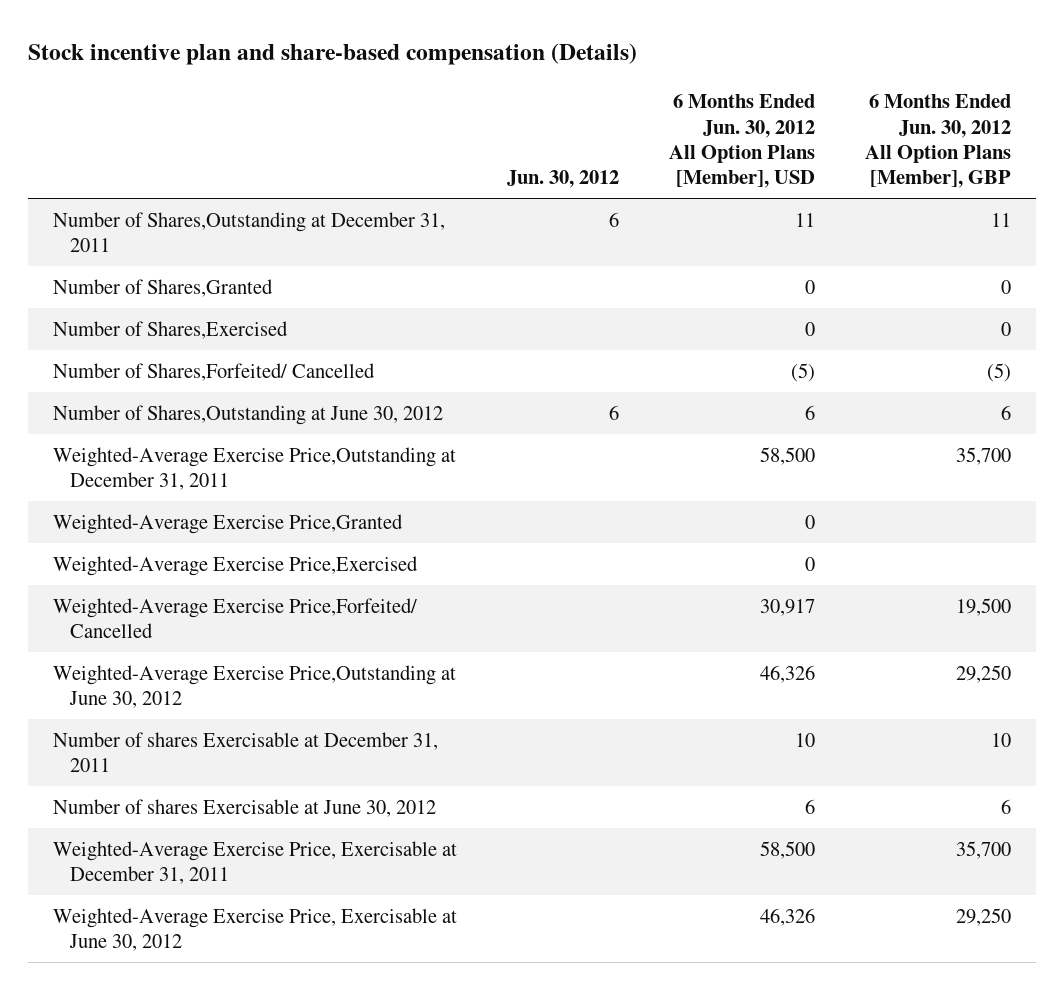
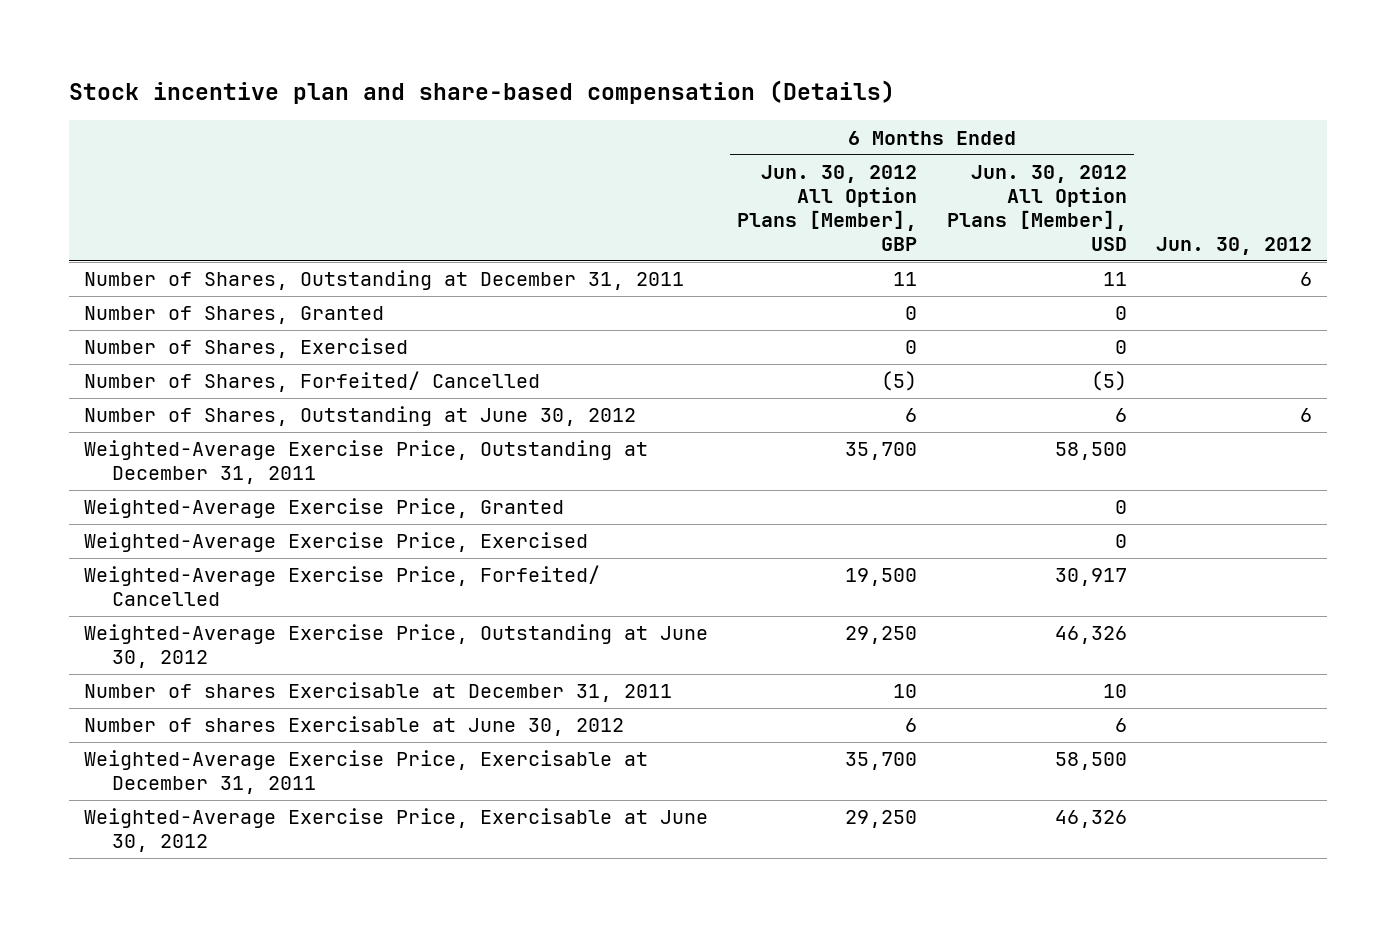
- | Jun. 30, 2012 | 6 Months Ended Jun. 30, 2012 All Option Plans [Member], USD | 6 Months Ended Jun. 30, 2012 All Option Plans [Member], GBP
+ | 6 Months Ended Jun. 30, 2012 All Option Plans [Member], GBP | 6 Months Ended Jun. 30, 2012 All Option Plans [Member], USD | Jun. 30, 2012
- Number of Shares,Outstanding at December 31, 2011 | 6 | 11 | 11
- Number of Shares,Granted | | 0 | 0
- Number of Shares,Exercised | | 0 | 0
- Number of Shares,Forfeited/ Cancelled | | (5) | (5)
- Number of Shares,Outstanding at June 30, 2012 | 6 | 6 | 6
- Weighted-Average Exercise Price,Outstanding at December 31, 2011 | | 58,500 | 35,700
- Weighted-Average Exercise Price,Granted | | 0 |
- Weighted-Average Exercise Price,Exercised | | 0 |
- Weighted-Average Exercise Price,Forfeited/ Cancelled | | 30,917 | 19,500
- Weighted-Average Exercise Price,Outstanding at June 30, 2012 | | 46,326 | 29,250
+ Number of Shares, Outstanding at December 31, 2011 | 11 | 11 | 6
+ Number of Shares, Granted | 0 | 0 |
+ Number of Shares, Exercised | 0 | 0 |
+ Number of Shares, Forfeited/ Cancelled | (5) | (5) |
+ Number of Shares, Outstanding at June 30, 2012 | 6 | 6 | 6
+ Weighted-Average Exercise Price, Outstanding at December 31, 2011 | 35,700 | 58,500 |
+ Weighted-Average Exercise Price, Granted | | 0 |
+ Weighted-Average Exercise Price, Exercised | | 0 |
+ Weighted-Average Exercise Price, Forfeited/ Cancelled | 19,500 | 30,917 |
+ Weighted-Average Exercise Price, Outstanding at June 30, 2012 | 29,250 | 46,326 |

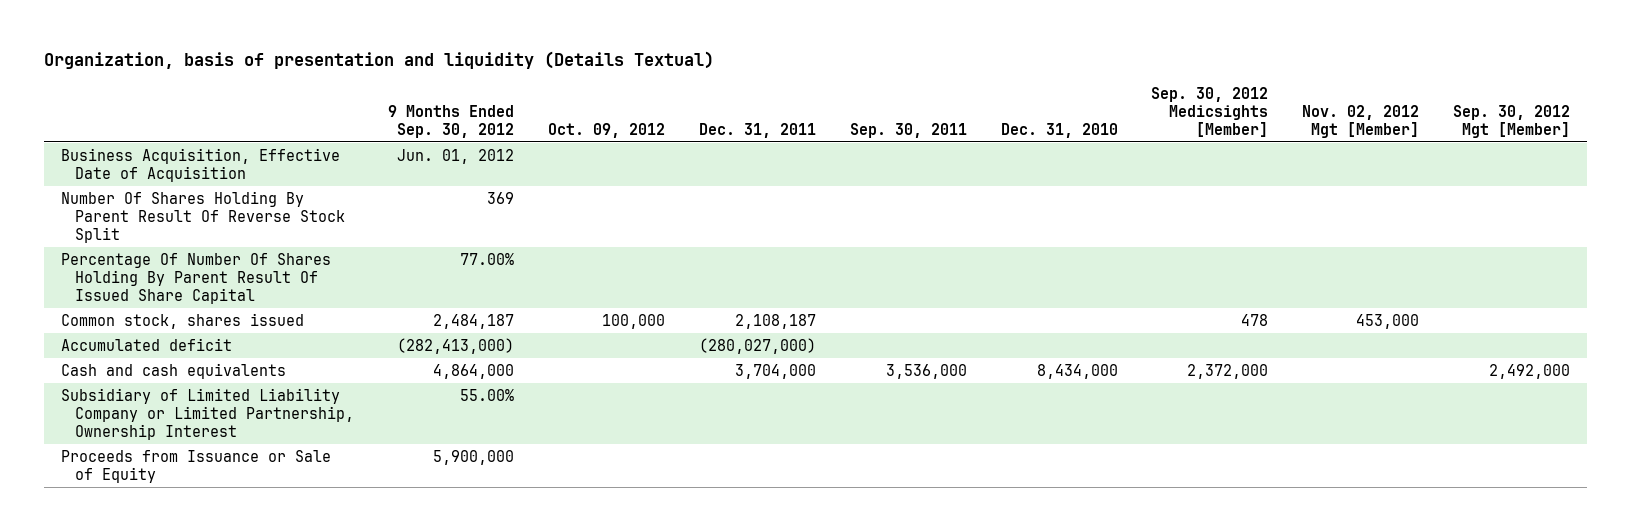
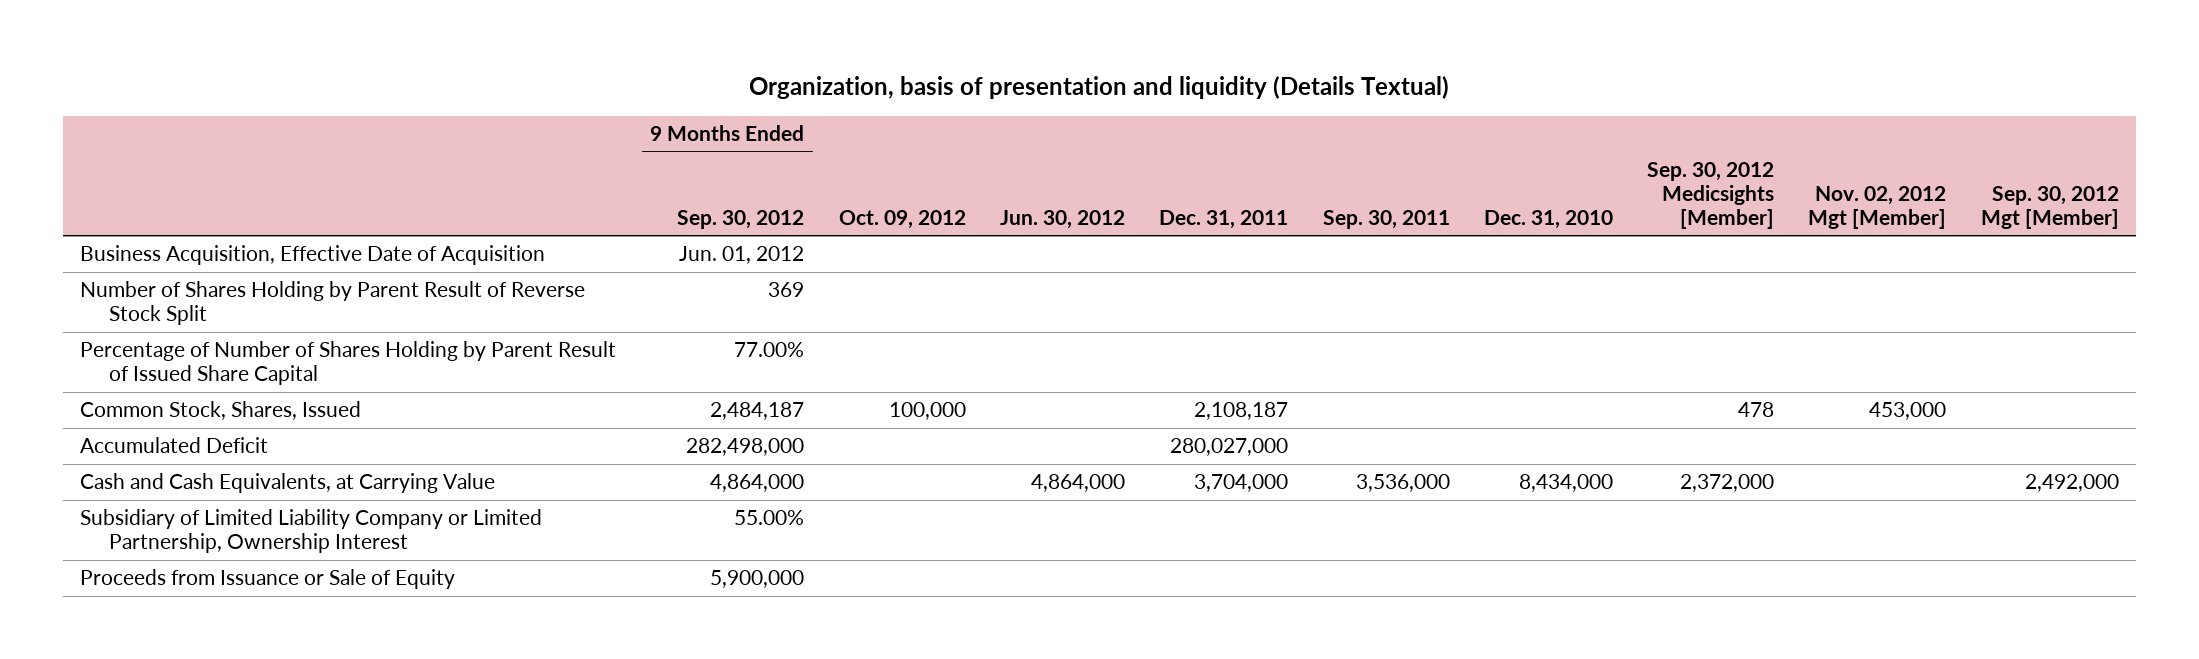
- | 9 Months Ended Sep. 30, 2012 | Oct. 09, 2012 | Dec. 31, 2011 | Sep. 30, 2011 | Dec. 31, 2010 | Sep. 30, 2012 Medicsights [Member] | Nov. 02, 2012 Mgt [Member] | Sep. 30, 2012 Mgt [Member]
+ | 9 Months Ended Sep. 30, 2012 | Oct. 09, 2012 | Jun. 30, 2012 | Dec. 31, 2011 | Sep. 30, 2011 | Dec. 31, 2010 | Sep. 30, 2012 Medicsights [Member] | Nov. 02, 2012 Mgt [Member] | Sep. 30, 2012 Mgt [Member]
- Number Of Shares Holding By Parent Result Of Reverse Stock Split | 369 | | | | | | |
- Percentage Of Number Of Shares Holding By Parent Result Of Issued Share Capital | 77.00% | | | | | | |
- Common stock, shares issued | 2,484,187 | 100,000 | 2,108,187 | | | 478 | 453,000 |
- Accumulated deficit | (282,413,000) | | (280,027,000) | | | | |
- Cash and cash equivalents | 4,864,000 | | 3,704,000 | 3,536,000 | 8,434,000 | 2,372,000 | | 2,492,000
+ Number of Shares Holding by Parent Result of Reverse Stock Split | 369 | | | | | | | |
+ Percentage of Number of Shares Holding by Parent Result of Issued Share Capital | 77.00% | | | | | | | |
+ Common Stock, Shares, Issued | 2,484,187 | 100,000 | | 2,108,187 | | | 478 | 453,000 |
+ Accumulated Deficit | 282,498,000 | | | 280,027,000 | | | | |
+ Cash and Cash Equivalents, at Carrying Value | 4,864,000 | | 4,864,000 | 3,704,000 | 3,536,000 | 8,434,000 | 2,372,000 | | 2,492,000

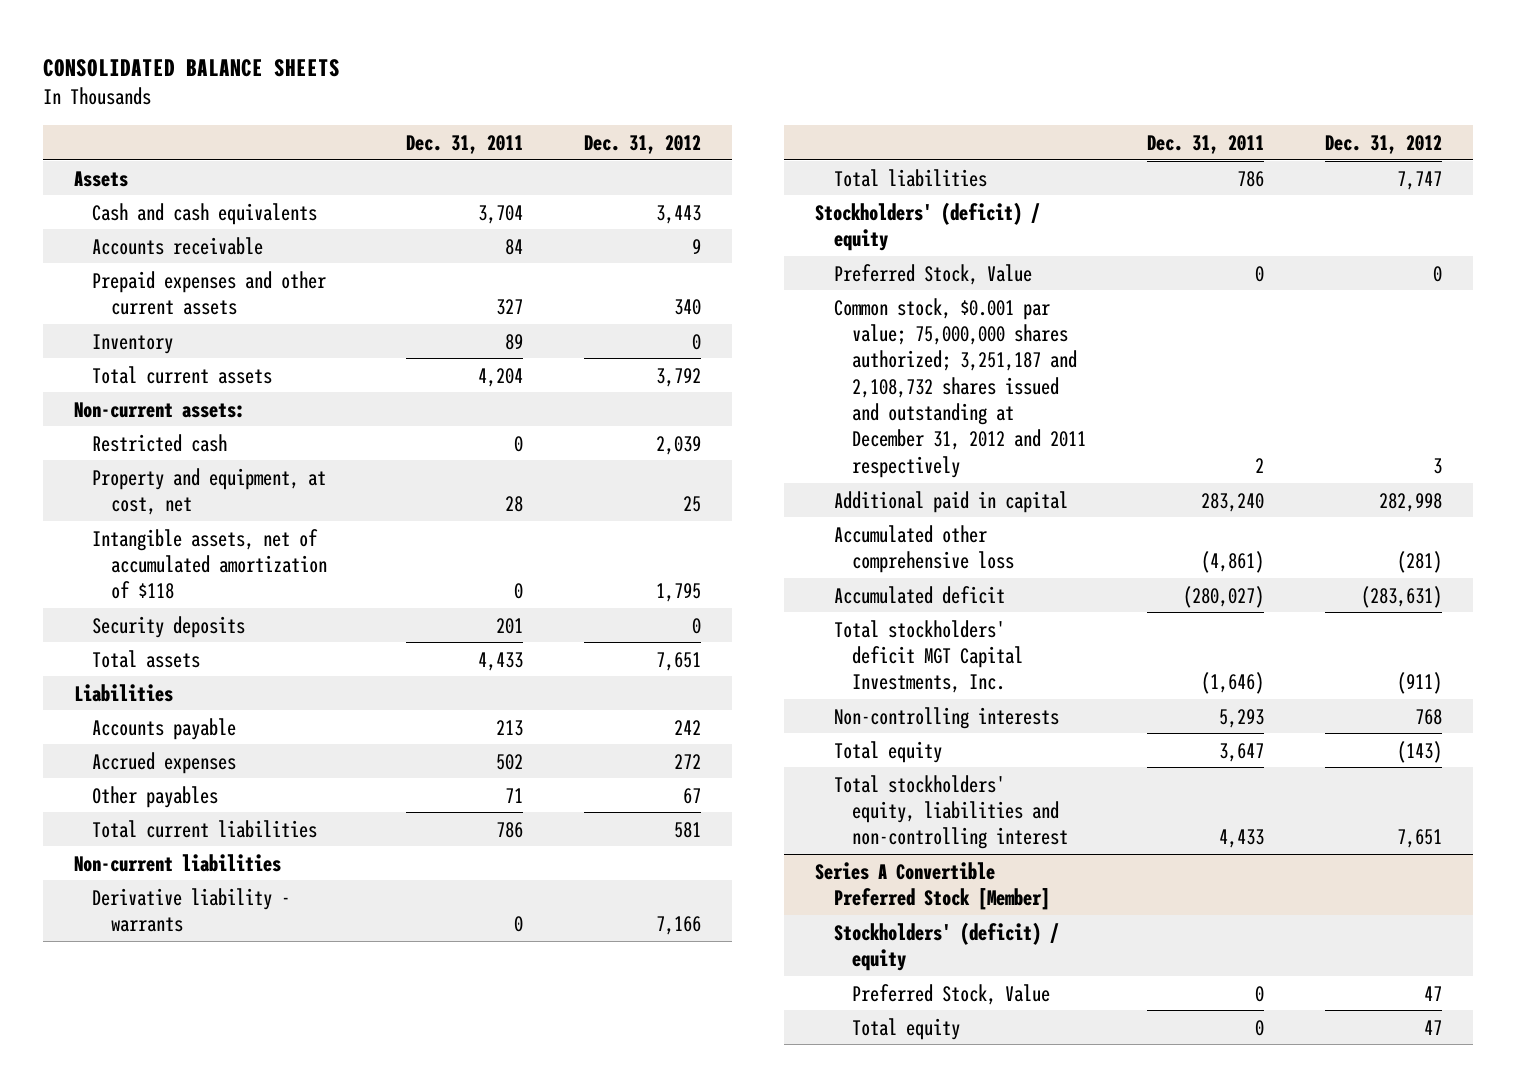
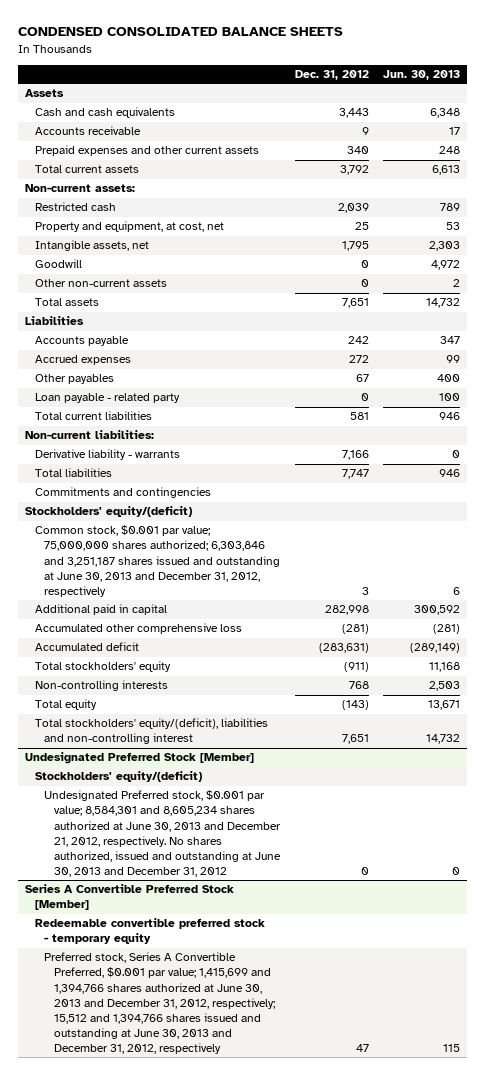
- CONSOLIDATED BALANCE SHEETS
+ CONDENSED CONSOLIDATED BALANCE SHEETS
- | Dec. 31, 2011 | Dec. 31, 2012
+ | Dec. 31, 2012 | Jun. 30, 2013
- Inventory | 89 | 0
- Intangible assets, net of accumulated amortization of $118 | 0 | 1,795
- Security deposits | 201 | 0
+ Intangible assets, net | 1,795 | 2,303
+ Goodwill | 0 | 4,972
+ Other non-current assets | 0 | 2
+ Loan payable - related party | 0 | 100
- Non-current liabilities
+ Non-current liabilities:
- Stockholders' (deficit) / equity
- Preferred Stock, Value | 0 | 0
- Common stock, $0.001 par value; 75,000,000 shares authorized; 3,251,187 and 2,108,732 shares issued and outstanding at December 31, 2012 and 2011 respectively | 2 | 3
+ Commitments and contingencies
+ Stockholders' equity/(deficit)
+ Common stock, $0.001 par value; 75,000,000 shares authorized; 6,303,846 and 3,251,187 shares issued and outstanding at June 30, 2013 and December 31, 2012, respectively | 3 | 6
- Total stockholders' deficit MGT Capital Investments, Inc. | (1,646) | (911)
+ Total stockholders' equity | (911) | 11,168
- Total stockholders' equity, liabilities and non-controlling interest | 4,433 | 7,651
+ Total stockholders' equity/(deficit), liabilities and non-controlling interest | 7,651 | 14,732
+ Undesignated Preferred Stock [Member]
+ Stockholders' equity/(deficit)
+ Undesignated Preferred stock, $0.001 par value; 8,584,301 and 8,605,234 shares authorized at June 30, 2013 and December 21, 2012, respectively. No shares authorized, issued and outstanding at June 30, 2013 and December 31, 2012 | 0 | 0
@ Series A Convertible Preferred Stock [Member]
- Stockholders' (deficit) / equity
- Preferred Stock, Value | 0 | 47
- Total equity | 0 | 47
+ Redeemable convertible preferred stock - temporary equity
+ Preferred stock, Series A Convertible Preferred, $0.001 par value; 1,415,699 and 1,394,766 shares authorized at June 30, 2013 and December 31, 2012, respectively; 15,512 and 1,394,766 shares issued and outstanding at June 30, 2013 and December 31, 2012, respectively | 47 | 115

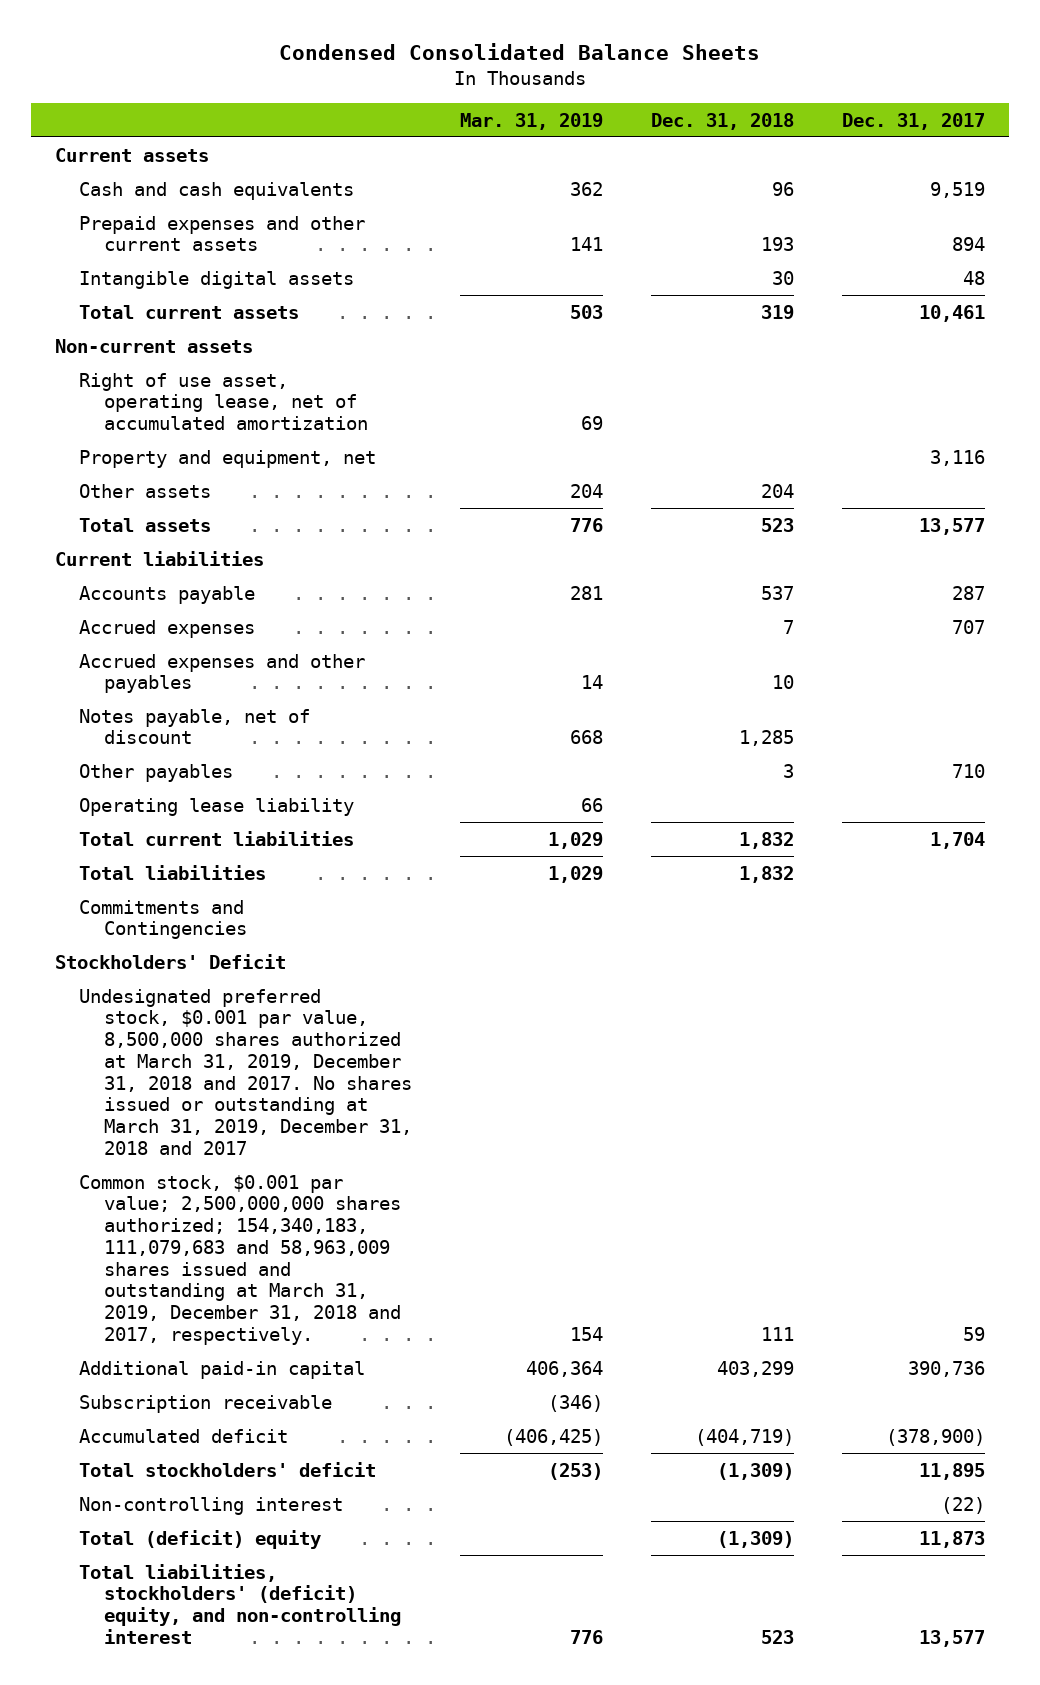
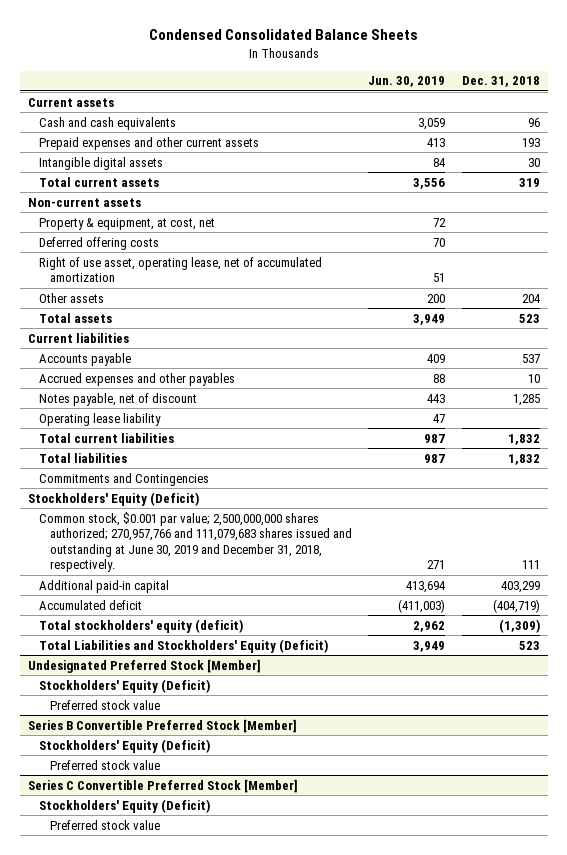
- | Mar. 31, 2019 | Dec. 31, 2018 | Dec. 31, 2017
+ | Jun. 30, 2019 | Dec. 31, 2018
+ Property & equipment, at cost, net | 72 |
+ Deferred offering costs | 70 |
- Property and equipment, net | | | 3,116
- Accrued expenses | | 7 | 707
- Other payables | | 3 | 710
- Stockholders' Deficit
- Undesignated preferred stock, $0.001 par value, 8,500,000 shares authorized at March 31, 2019, December 31, 2018 and 2017. No shares issued or outstanding at March 31, 2019, December 31, 2018 and 2017
- Common stock, $0.001 par value; 2,500,000,000 shares authorized; 154,340,183, 111,079,683 and 58,963,009 shares issued and outstanding at March 31, 2019, December 31, 2018 and 2017, respectively. | 154 | 111 | 59
+ Stockholders' Equity (Deficit)
+ Common stock, $0.001 par value; 2,500,000,000 shares authorized; 270,957,766 and 111,079,683 shares issued and outstanding at June 30, 2019 and December 31, 2018, respectively. | 271 | 111
- Subscription receivable | (346) | |
- Total stockholders' deficit | (253) | (1,309) | 11,895
- Non-controlling interest | | | (22)
- Total (deficit) equity | | (1,309) | 11,873
- Total liabilities, stockholders' (deficit) equity, and non-controlling interest | 776 | 523 | 13,577
+ Total stockholders' equity (deficit) | 2,962 | (1,309)
+ Total Liabilities and Stockholders' Equity (Deficit) | 3,949 | 523
+ Undesignated Preferred Stock [Member]
+ Stockholders' Equity (Deficit)
+ Preferred stock value
+ Series B Convertible Preferred Stock [Member]
+ Stockholders' Equity (Deficit)
+ Preferred stock value
+ Series C Convertible Preferred Stock [Member]
+ Stockholders' Equity (Deficit)
+ Preferred stock value

